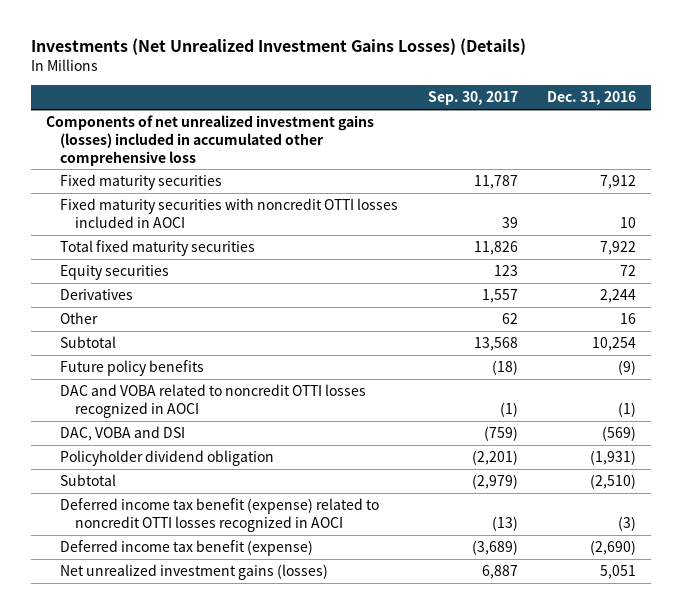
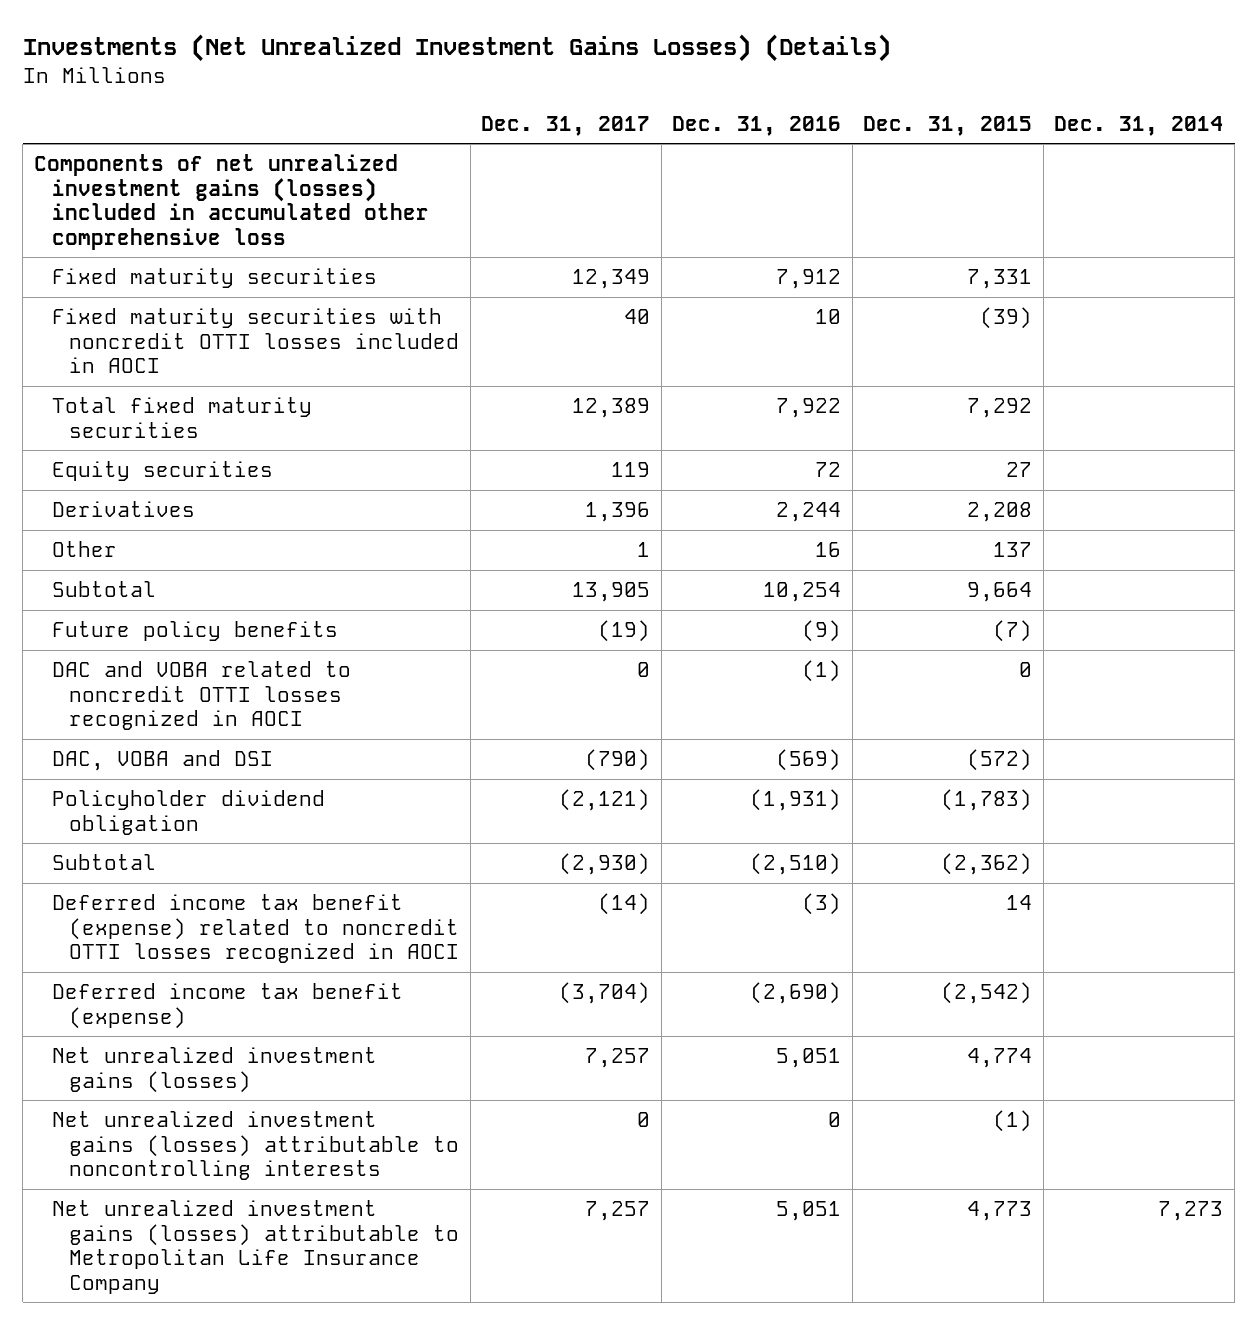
- | Sep. 30, 2017 | Dec. 31, 2016
+ | Dec. 31, 2017 | Dec. 31, 2016 | Dec. 31, 2015 | Dec. 31, 2014
+ Net unrealized investment gains (losses) attributable to noncontrolling interests | 0 | 0 | (1) |
+ Net unrealized investment gains (losses) attributable to Metropolitan Life Insurance Company | 7,257 | 5,051 | 4,773 | 7,273

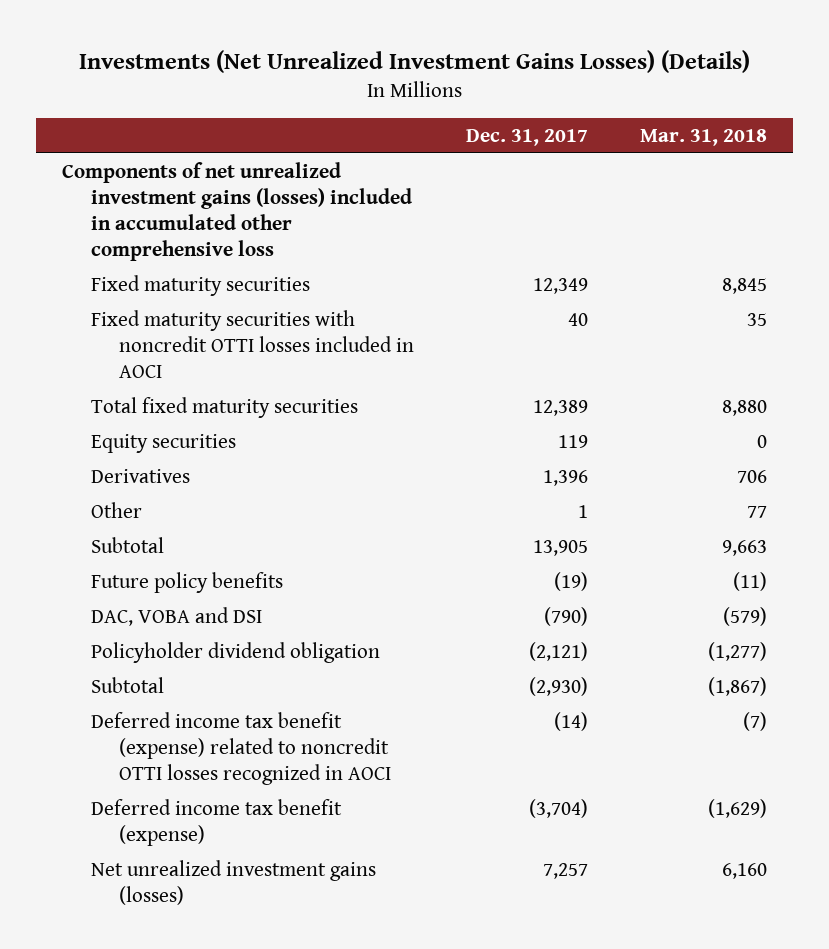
- | Dec. 31, 2017 | Dec. 31, 2016 | Dec. 31, 2015 | Dec. 31, 2014
+ | Dec. 31, 2017 | Mar. 31, 2018
- DAC and VOBA related to noncredit OTTI losses recognized in AOCI | 0 | (1) | 0 |
- Net unrealized investment gains (losses) attributable to noncontrolling interests | 0 | 0 | (1) |
- Net unrealized investment gains (losses) attributable to Metropolitan Life Insurance Company | 7,257 | 5,051 | 4,773 | 7,273

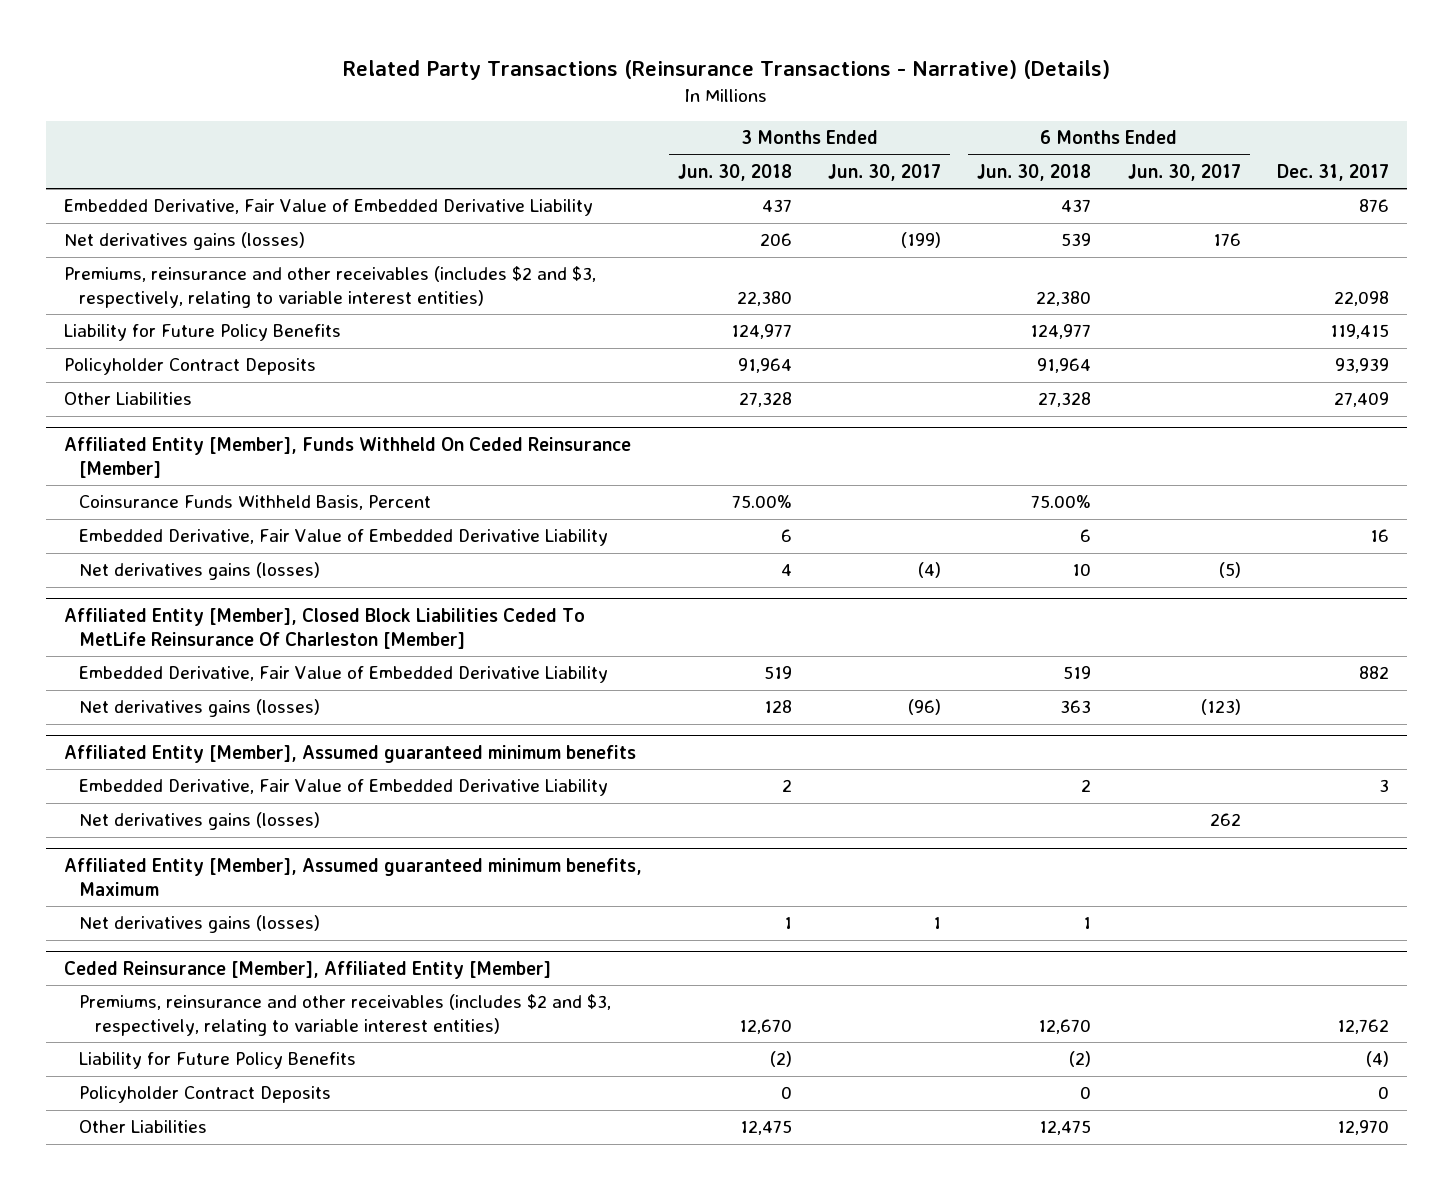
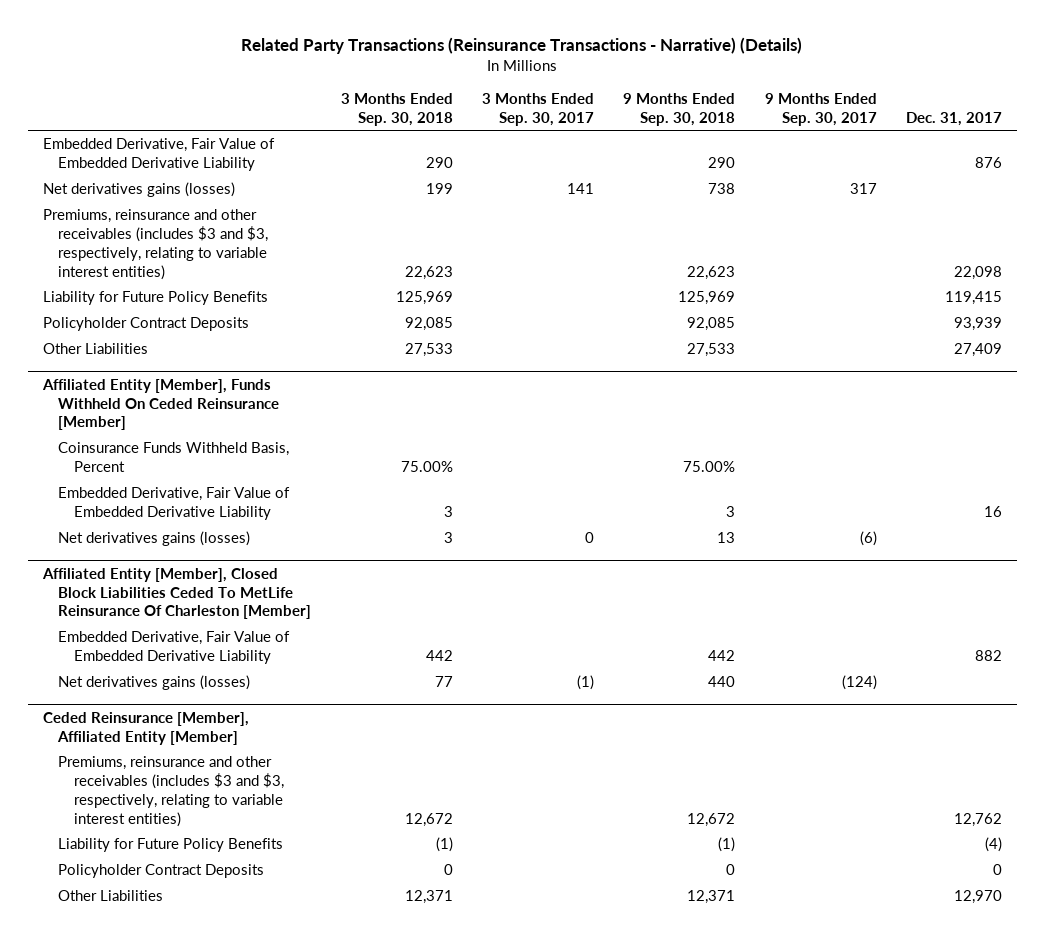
- | 3 Months Ended Jun. 30, 2018 | 3 Months Ended Jun. 30, 2017 | 6 Months Ended Jun. 30, 2018 | 6 Months Ended Jun. 30, 2017 | Dec. 31, 2017
+ | 3 Months Ended Sep. 30, 2018 | 3 Months Ended Sep. 30, 2017 | 9 Months Ended Sep. 30, 2018 | 9 Months Ended Sep. 30, 2017 | Dec. 31, 2017
- Premiums, reinsurance and other receivables (includes $2 and $3, respectively, relating to variable interest entities) | 22,380 | | 22,380 | | 22,098
+ Premiums, reinsurance and other receivables (includes $3 and $3, respectively, relating to variable interest entities) | 22,623 | | 22,623 | | 22,098
- Affiliated Entity [Member], Assumed guaranteed minimum benefits
- Embedded Derivative, Fair Value of Embedded Derivative Liability | 2 | | 2 | | 3
- Net derivatives gains (losses) | | | | 262 |
- Affiliated Entity [Member], Assumed guaranteed minimum benefits, Maximum
- Net derivatives gains (losses) | 1 | 1 | 1 | |
@ Ceded Reinsurance [Member], Affiliated Entity [Member]
- Premiums, reinsurance and other receivables (includes $2 and $3, respectively, relating to variable interest entities) | 12,670 | | 12,670 | | 12,762
+ Premiums, reinsurance and other receivables (includes $3 and $3, respectively, relating to variable interest entities) | 12,672 | | 12,672 | | 12,762

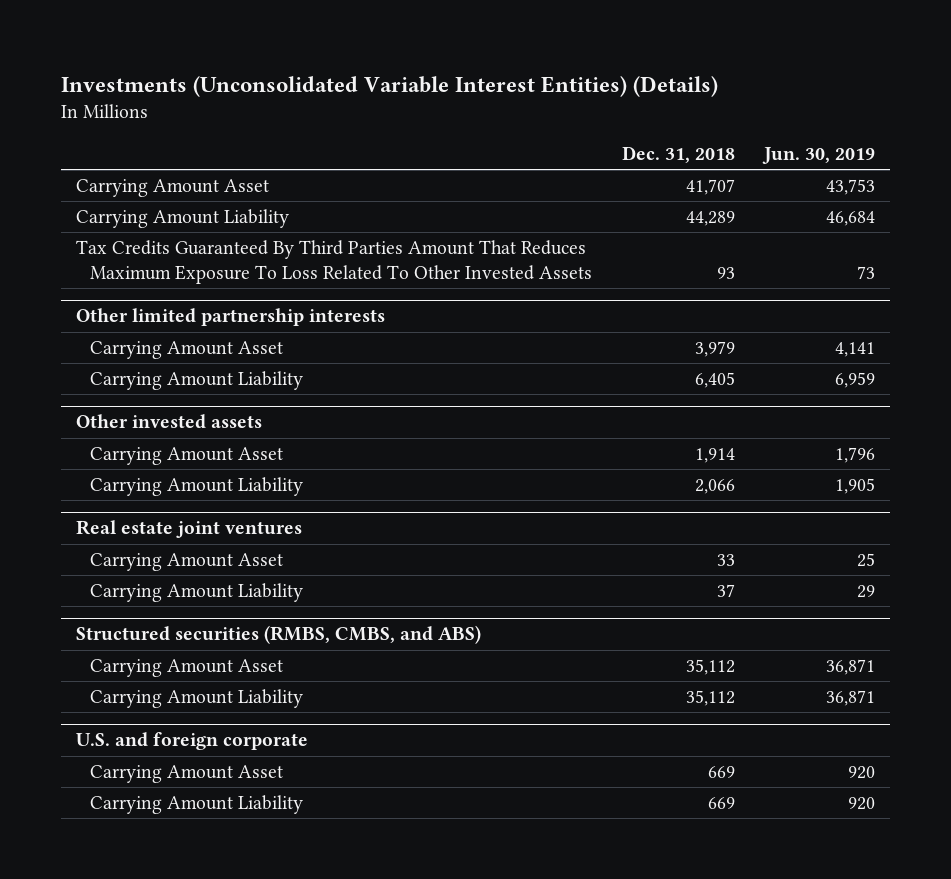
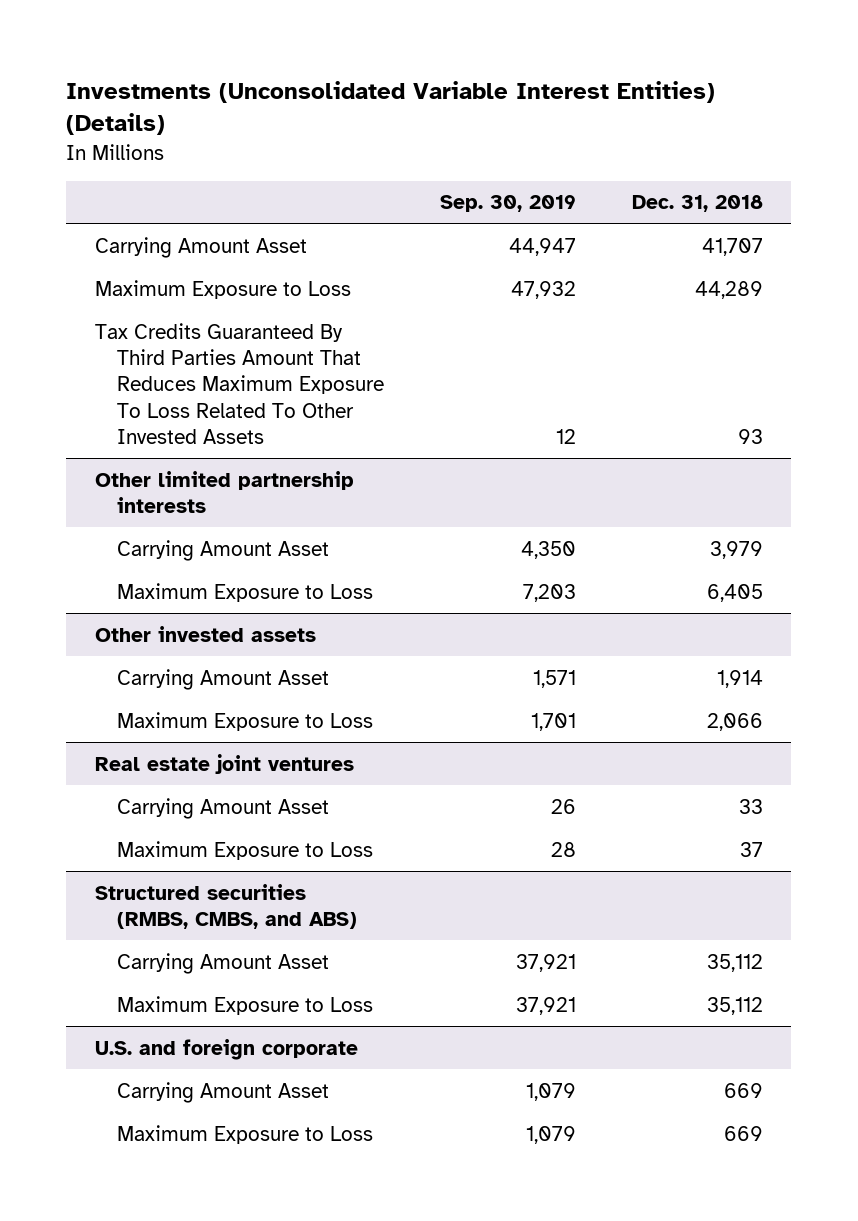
- | Dec. 31, 2018 | Jun. 30, 2019
+ | Sep. 30, 2019 | Dec. 31, 2018
- Carrying Amount Liability | 44,289 | 46,684
+ Maximum Exposure to Loss | 47,932 | 44,289
@ Other limited partnership interests
- Carrying Amount Liability | 6,405 | 6,959
+ Maximum Exposure to Loss | 7,203 | 6,405
@ Other invested assets
- Carrying Amount Liability | 2,066 | 1,905
+ Maximum Exposure to Loss | 1,701 | 2,066
@ Real estate joint ventures
- Carrying Amount Liability | 37 | 29
+ Maximum Exposure to Loss | 28 | 37
@ Structured securities (RMBS, CMBS, and ABS)
- Carrying Amount Liability | 35,112 | 36,871
+ Maximum Exposure to Loss | 37,921 | 35,112
@ U.S. and foreign corporate
- Carrying Amount Liability | 669 | 920
+ Maximum Exposure to Loss | 1,079 | 669

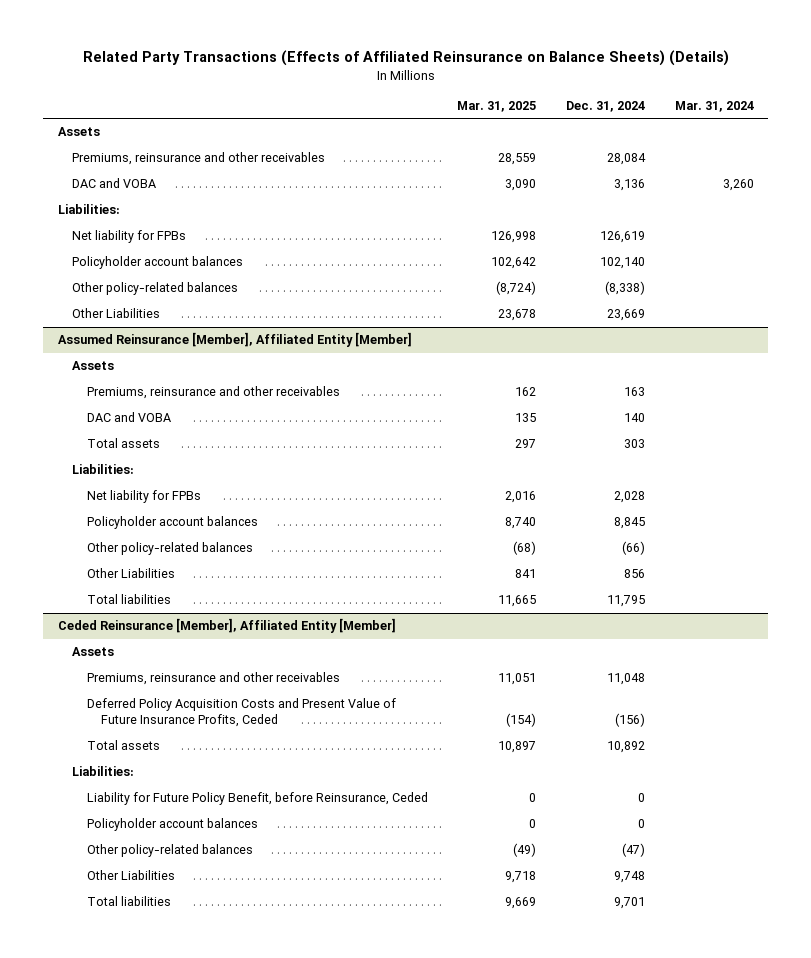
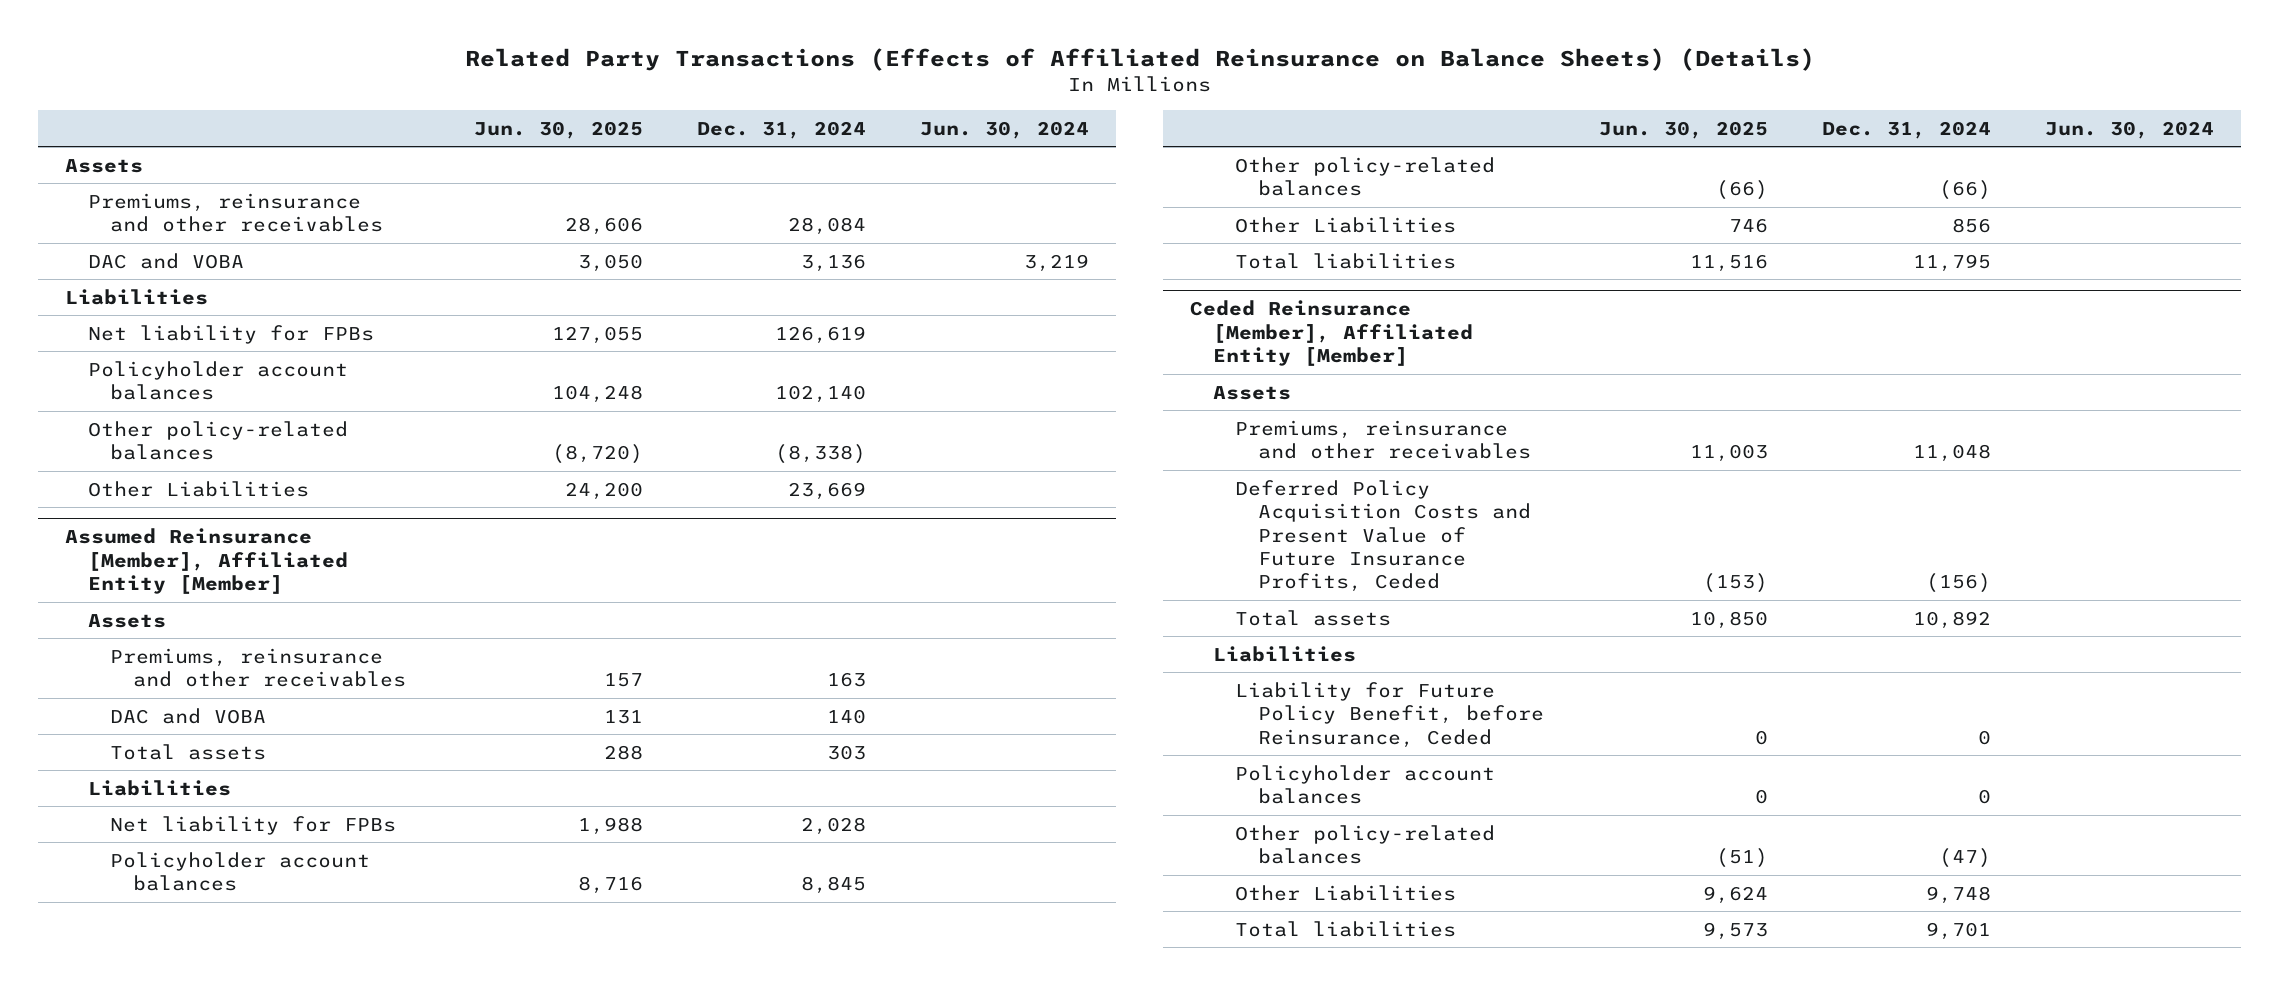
- | Mar. 31, 2025 | Dec. 31, 2024 | Mar. 31, 2024
+ | Jun. 30, 2025 | Dec. 31, 2024 | Jun. 30, 2024
- Liabilities:
+ Liabilities
@ Assumed Reinsurance [Member], Affiliated Entity [Member]
- Liabilities:
+ Liabilities
@ Ceded Reinsurance [Member], Affiliated Entity [Member]
- Liabilities:
+ Liabilities

